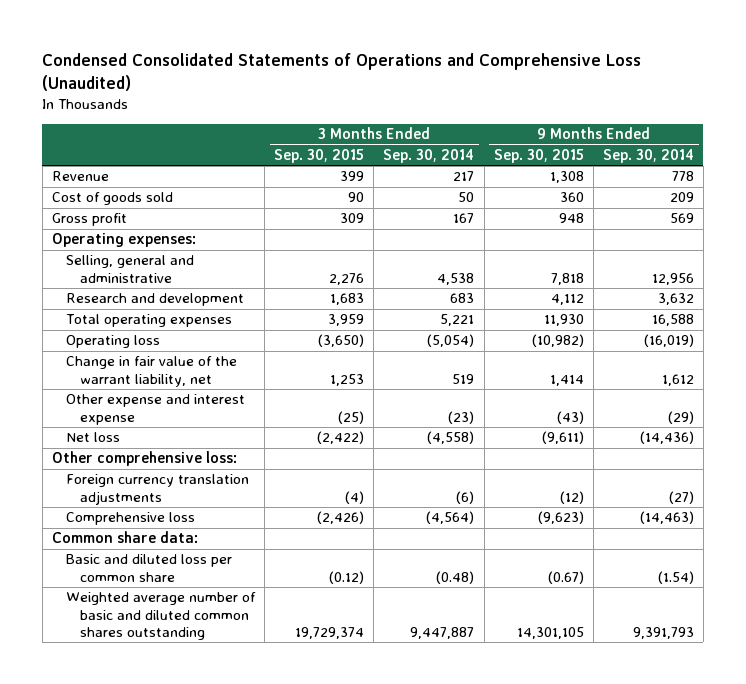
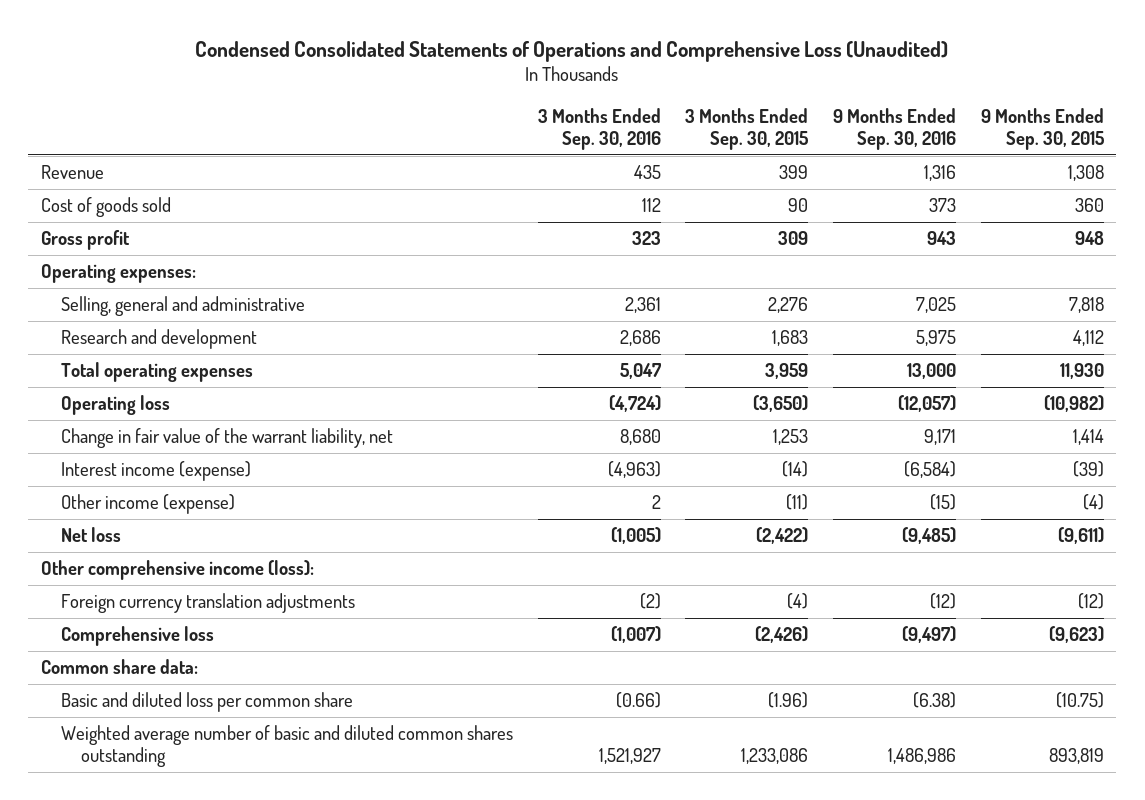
- | 3 Months Ended Sep. 30, 2015 | 3 Months Ended Sep. 30, 2014 | 9 Months Ended Sep. 30, 2015 | 9 Months Ended Sep. 30, 2014
+ | 3 Months Ended Sep. 30, 2016 | 3 Months Ended Sep. 30, 2015 | 9 Months Ended Sep. 30, 2016 | 9 Months Ended Sep. 30, 2015
- Other expense and interest expense | (25) | (23) | (43) | (29)
+ Interest income (expense) | (4,963) | (14) | (6,584) | (39)
+ Other income (expense) | 2 | (11) | (15) | (4)
- Other comprehensive loss:
+ Other comprehensive income (loss):
- Basic and diluted loss per common share | (0.12) | (0.48) | (0.67) | (1.54)
- Weighted average number of basic and diluted common shares outstanding | 19,729,374 | 9,447,887 | 14,301,105 | 9,391,793
+ Basic and diluted loss per common share | (0.66) | (1.96) | (6.38) | (10.75)
+ Weighted average number of basic and diluted common shares outstanding | 1,521,927 | 1,233,086 | 1,486,986 | 893,819

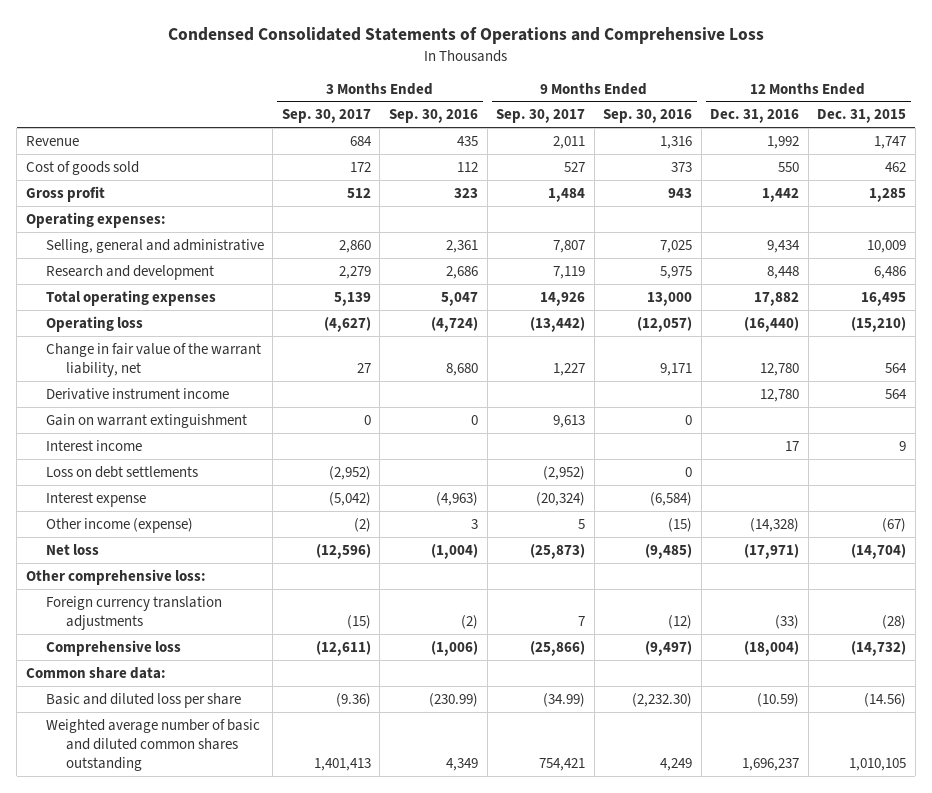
- Condensed Consolidated Statements of Operations and Comprehensive Loss (Unaudited)
+ Condensed Consolidated Statements of Operations and Comprehensive Loss
- | 3 Months Ended Sep. 30, 2016 | 3 Months Ended Sep. 30, 2015 | 9 Months Ended Sep. 30, 2016 | 9 Months Ended Sep. 30, 2015
+ | 3 Months Ended Sep. 30, 2017 | 3 Months Ended Sep. 30, 2016 | 9 Months Ended Sep. 30, 2017 | 9 Months Ended Sep. 30, 2016 | 12 Months Ended Dec. 31, 2016 | 12 Months Ended Dec. 31, 2015
- Interest income (expense) | (4,963) | (14) | (6,584) | (39)
- Other income (expense) | 2 | (11) | (15) | (4)
- Net loss | (1,005) | (2,422) | (9,485) | (9,611)
- Other comprehensive income (loss):
+ Derivative instrument income | | | | | 12,780 | 564
+ Gain on warrant extinguishment | 0 | 0 | 9,613 | 0 | |
+ Interest income | | | | | 17 | 9
+ Loss on debt settlements | (2,952) | | (2,952) | 0 | |
+ Interest expense | (5,042) | (4,963) | (20,324) | (6,584) | |
+ Other income (expense) | (2) | 3 | 5 | (15) | (14,328) | (67)
+ Net loss | (12,596) | (1,004) | (25,873) | (9,485) | (17,971) | (14,704)
+ Other comprehensive loss:
- Comprehensive loss | (1,007) | (2,426) | (9,497) | (9,623)
+ Comprehensive loss | (12,611) | (1,006) | (25,866) | (9,497) | (18,004) | (14,732)
- Basic and diluted loss per common share | (0.66) | (1.96) | (6.38) | (10.75)
- Weighted average number of basic and diluted common shares outstanding | 1,521,927 | 1,233,086 | 1,486,986 | 893,819
+ Basic and diluted loss per share | (9.36) | (230.99) | (34.99) | (2,232.30) | (10.59) | (14.56)
+ Weighted average number of basic and diluted common shares outstanding | 1,401,413 | 4,349 | 754,421 | 4,249 | 1,696,237 | 1,010,105

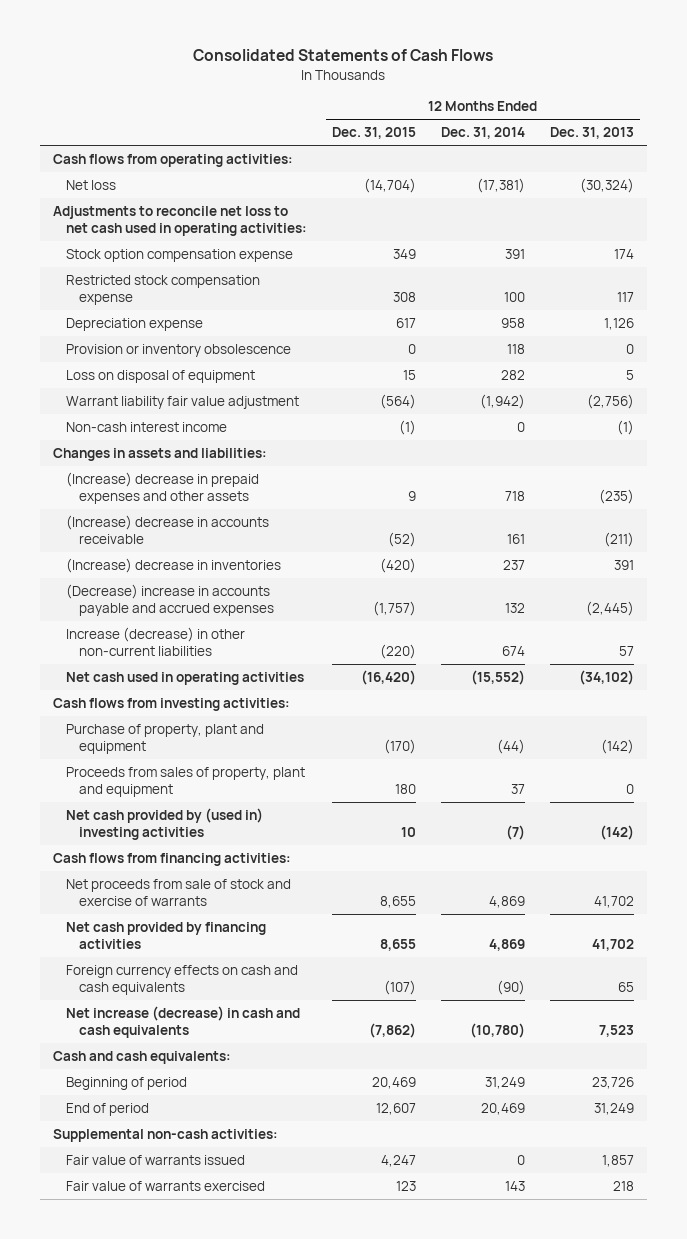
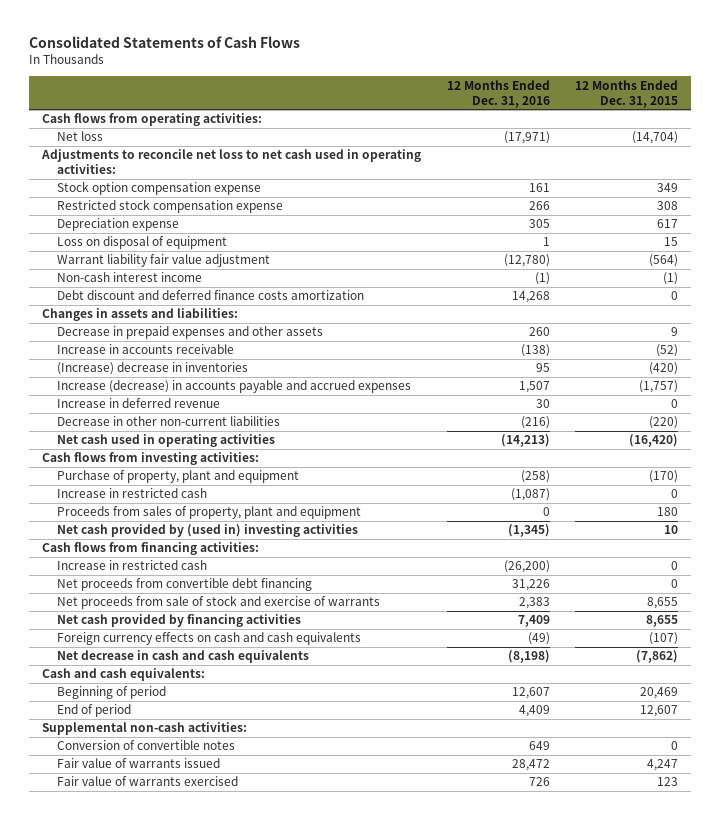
- | 12 Months Ended Dec. 31, 2015 | 12 Months Ended Dec. 31, 2014 | 12 Months Ended Dec. 31, 2013
+ | 12 Months Ended Dec. 31, 2016 | 12 Months Ended Dec. 31, 2015
- Provision or inventory obsolescence | 0 | 118 | 0
+ Debt discount and deferred finance costs amortization | 14,268 | 0
- (Increase) decrease in prepaid expenses and other assets | 9 | 718 | (235)
- (Increase) decrease in accounts receivable | (52) | 161 | (211)
+ Decrease in prepaid expenses and other assets | 260 | 9
+ Increase in accounts receivable | (138) | (52)
- (Decrease) increase in accounts payable and accrued expenses | (1,757) | 132 | (2,445)
- Increase (decrease) in other non-current liabilities | (220) | 674 | 57
+ Increase (decrease) in accounts payable and accrued expenses | 1,507 | (1,757)
+ Increase in deferred revenue | 30 | 0
+ Decrease in other non-current liabilities | (216) | (220)
+ Increase in restricted cash | (1,087) | 0
+ Increase in restricted cash | (26,200) | 0
+ Net proceeds from convertible debt financing | 31,226 | 0
- Net increase (decrease) in cash and cash equivalents | (7,862) | (10,780) | 7,523
+ Net decrease in cash and cash equivalents | (8,198) | (7,862)
+ Conversion of convertible notes | 649 | 0

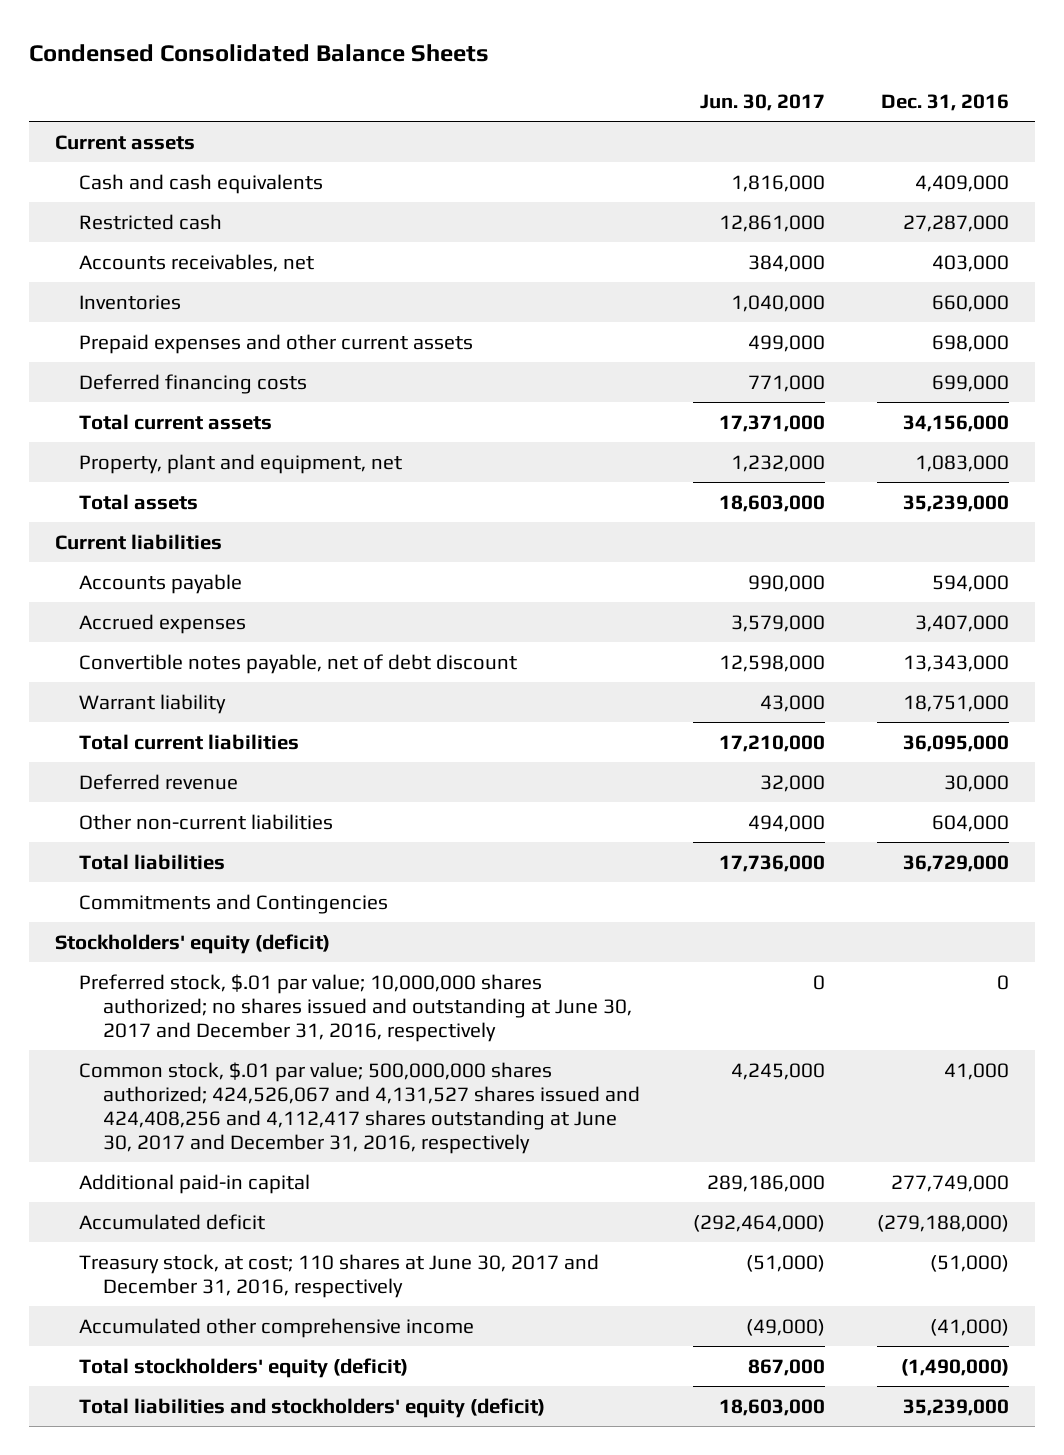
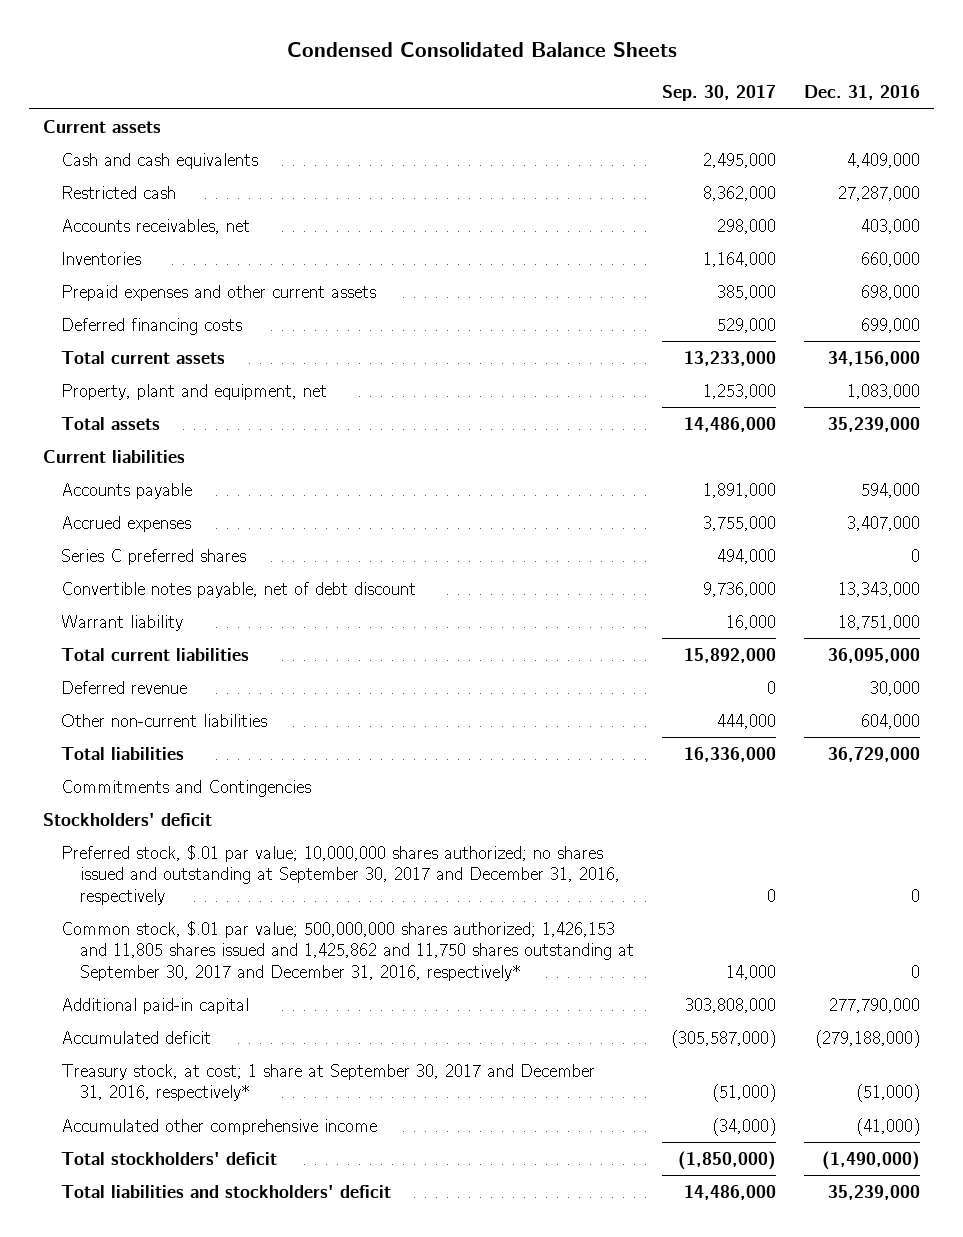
- | Jun. 30, 2017 | Dec. 31, 2016
+ | Sep. 30, 2017 | Dec. 31, 2016
+ Series C preferred shares | 494,000 | 0
- Stockholders' equity (deficit)
- Preferred stock, $.01 par value; 10,000,000 shares authorized; no shares issued and outstanding at June 30, 2017 and December 31, 2016, respectively | 0 | 0
- Common stock, $.01 par value; 500,000,000 shares authorized; 424,526,067 and 4,131,527 shares issued and 424,408,256 and 4,112,417 shares outstanding at June 30, 2017 and December 31, 2016, respectively | 4,245,000 | 41,000
- Additional paid-in capital | 289,186,000 | 277,749,000
+ Stockholders' deficit
+ Preferred stock, $.01 par value; 10,000,000 shares authorized; no shares issued and outstanding at September 30, 2017 and December 31, 2016, respectively | 0 | 0
+ Common stock, $.01 par value; 500,000,000 shares authorized; 1,426,153 and 11,805 shares issued and 1,425,862 and 11,750 shares outstanding at September 30, 2017 and December 31, 2016, respectively* | 14,000 | 0
+ Additional paid-in capital | 303,808,000 | 277,790,000
- Treasury stock, at cost; 110 shares at June 30, 2017 and December 31, 2016, respectively | (51,000) | (51,000)
+ Treasury stock, at cost; 1 share at September 30, 2017 and December 31, 2016, respectively* | (51,000) | (51,000)
- Total stockholders' equity (deficit) | 867,000 | (1,490,000)
- Total liabilities and stockholders' equity (deficit) | 18,603,000 | 35,239,000
+ Total stockholders' deficit | (1,850,000) | (1,490,000)
+ Total liabilities and stockholders' deficit | 14,486,000 | 35,239,000

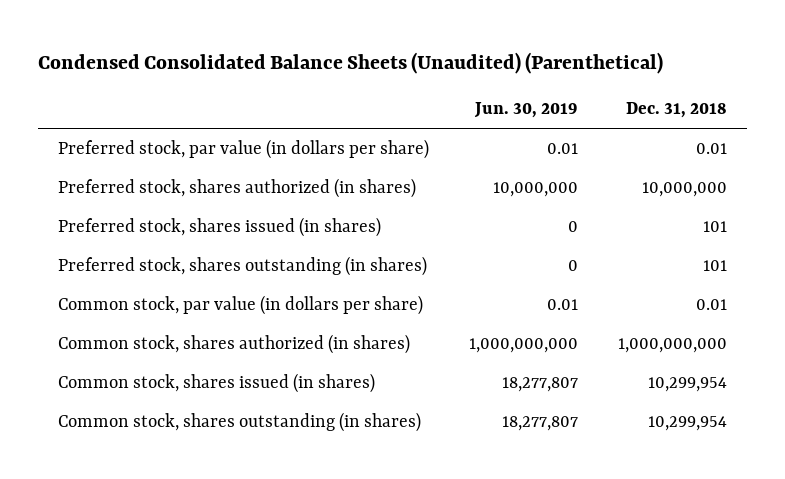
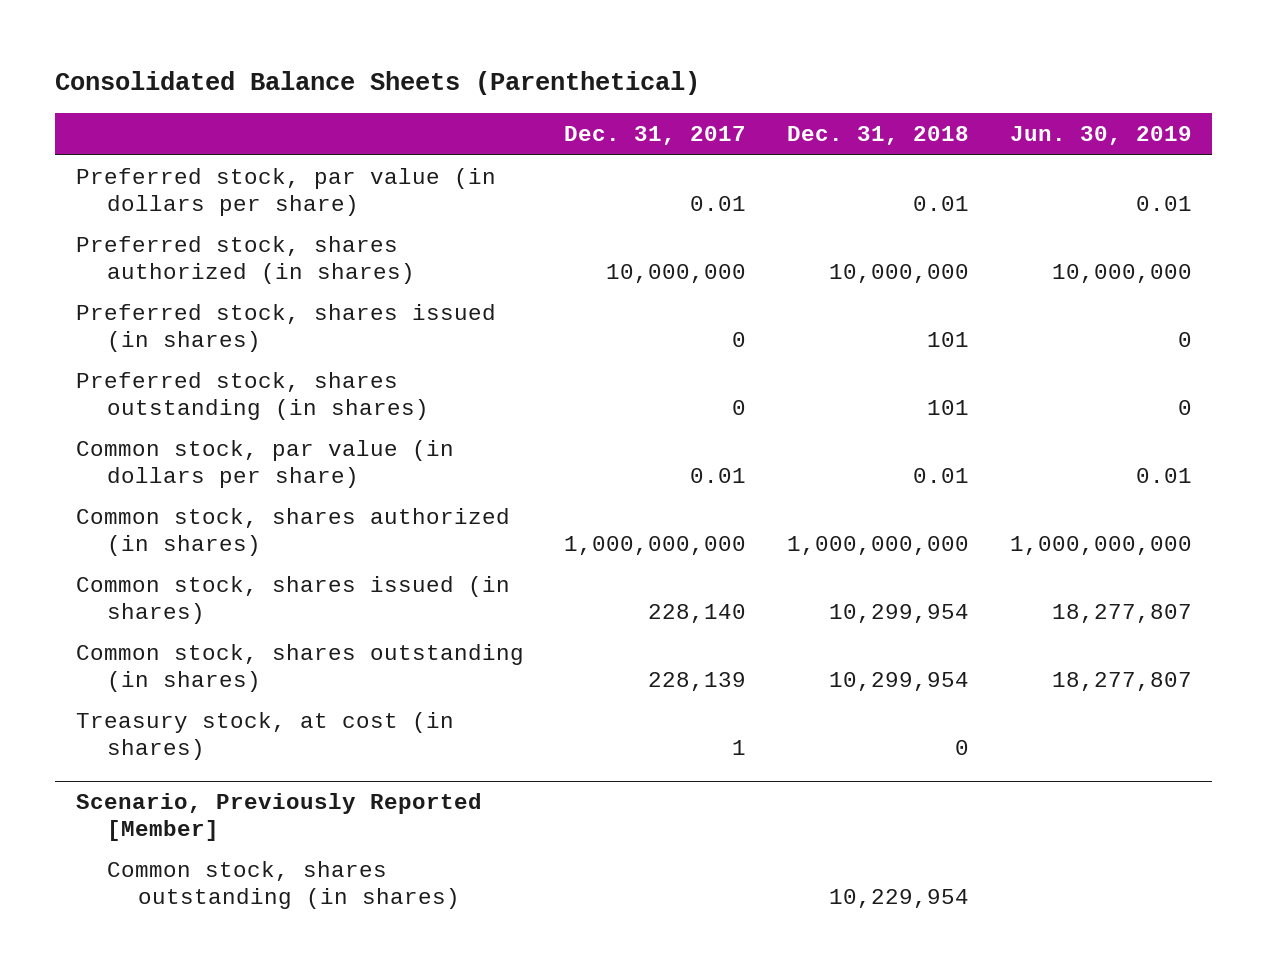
- Condensed Consolidated Balance Sheets (Unaudited) (Parenthetical)
+ Consolidated Balance Sheets (Parenthetical)
- | Jun. 30, 2019 | Dec. 31, 2018
+ | Dec. 31, 2017 | Dec. 31, 2018 | Jun. 30, 2019
+ Treasury stock, at cost (in shares) | 1 | 0 |
+ Scenario, Previously Reported [Member]
+ Common stock, shares outstanding (in shares) | | 10,229,954 |

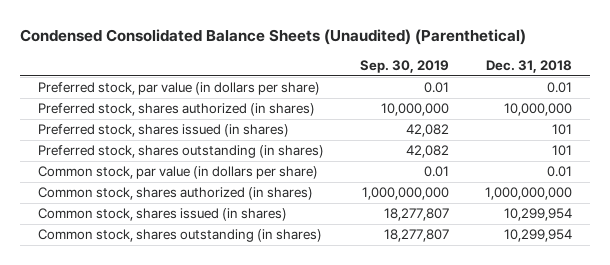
- Consolidated Balance Sheets (Parenthetical)
+ Condensed Consolidated Balance Sheets (Unaudited) (Parenthetical)
- | Dec. 31, 2017 | Dec. 31, 2018 | Jun. 30, 2019
+ | Sep. 30, 2019 | Dec. 31, 2018
- Treasury stock, at cost (in shares) | 1 | 0 |
- Scenario, Previously Reported [Member]
- Common stock, shares outstanding (in shares) | | 10,229,954 |

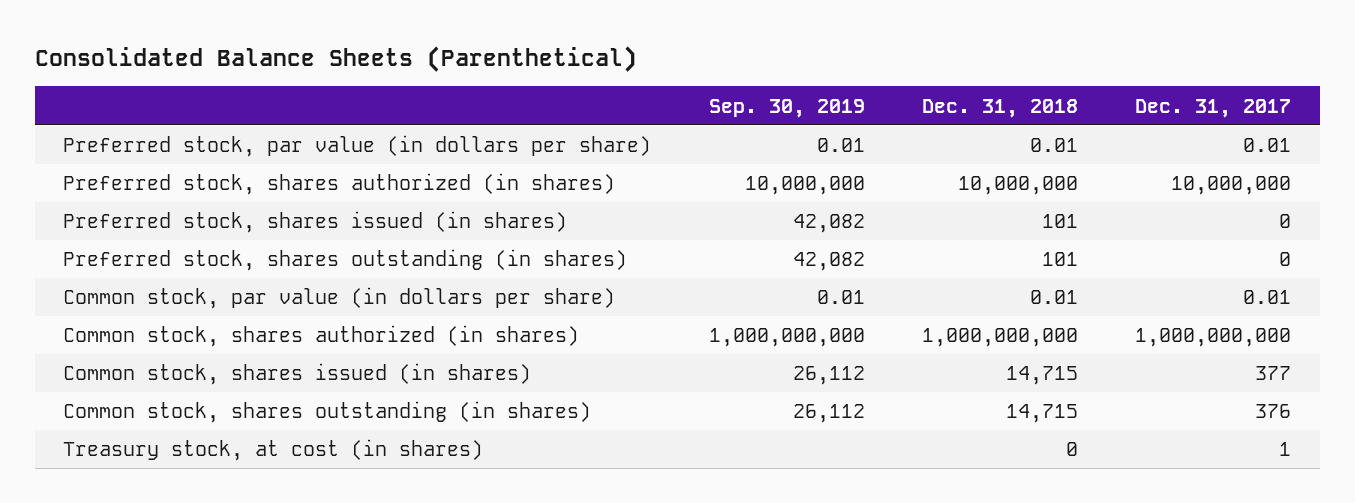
- Condensed Consolidated Balance Sheets (Unaudited) (Parenthetical)
+ Consolidated Balance Sheets (Parenthetical)
- | Sep. 30, 2019 | Dec. 31, 2018
+ | Sep. 30, 2019 | Dec. 31, 2018 | Dec. 31, 2017
- Common stock, shares issued (in shares) | 18,277,807 | 10,299,954
- Common stock, shares outstanding (in shares) | 18,277,807 | 10,299,954
+ Common stock, shares issued (in shares) | 26,112 | 14,715 | 377
+ Common stock, shares outstanding (in shares) | 26,112 | 14,715 | 376
+ Treasury stock, at cost (in shares) | | 0 | 1

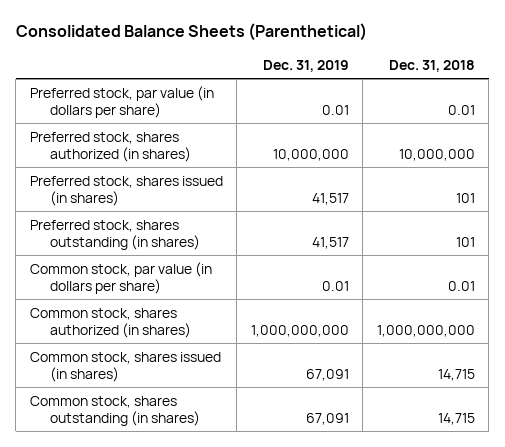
- | Sep. 30, 2019 | Dec. 31, 2018 | Dec. 31, 2017
+ | Dec. 31, 2019 | Dec. 31, 2018
- Treasury stock, at cost (in shares) | | 0 | 1

